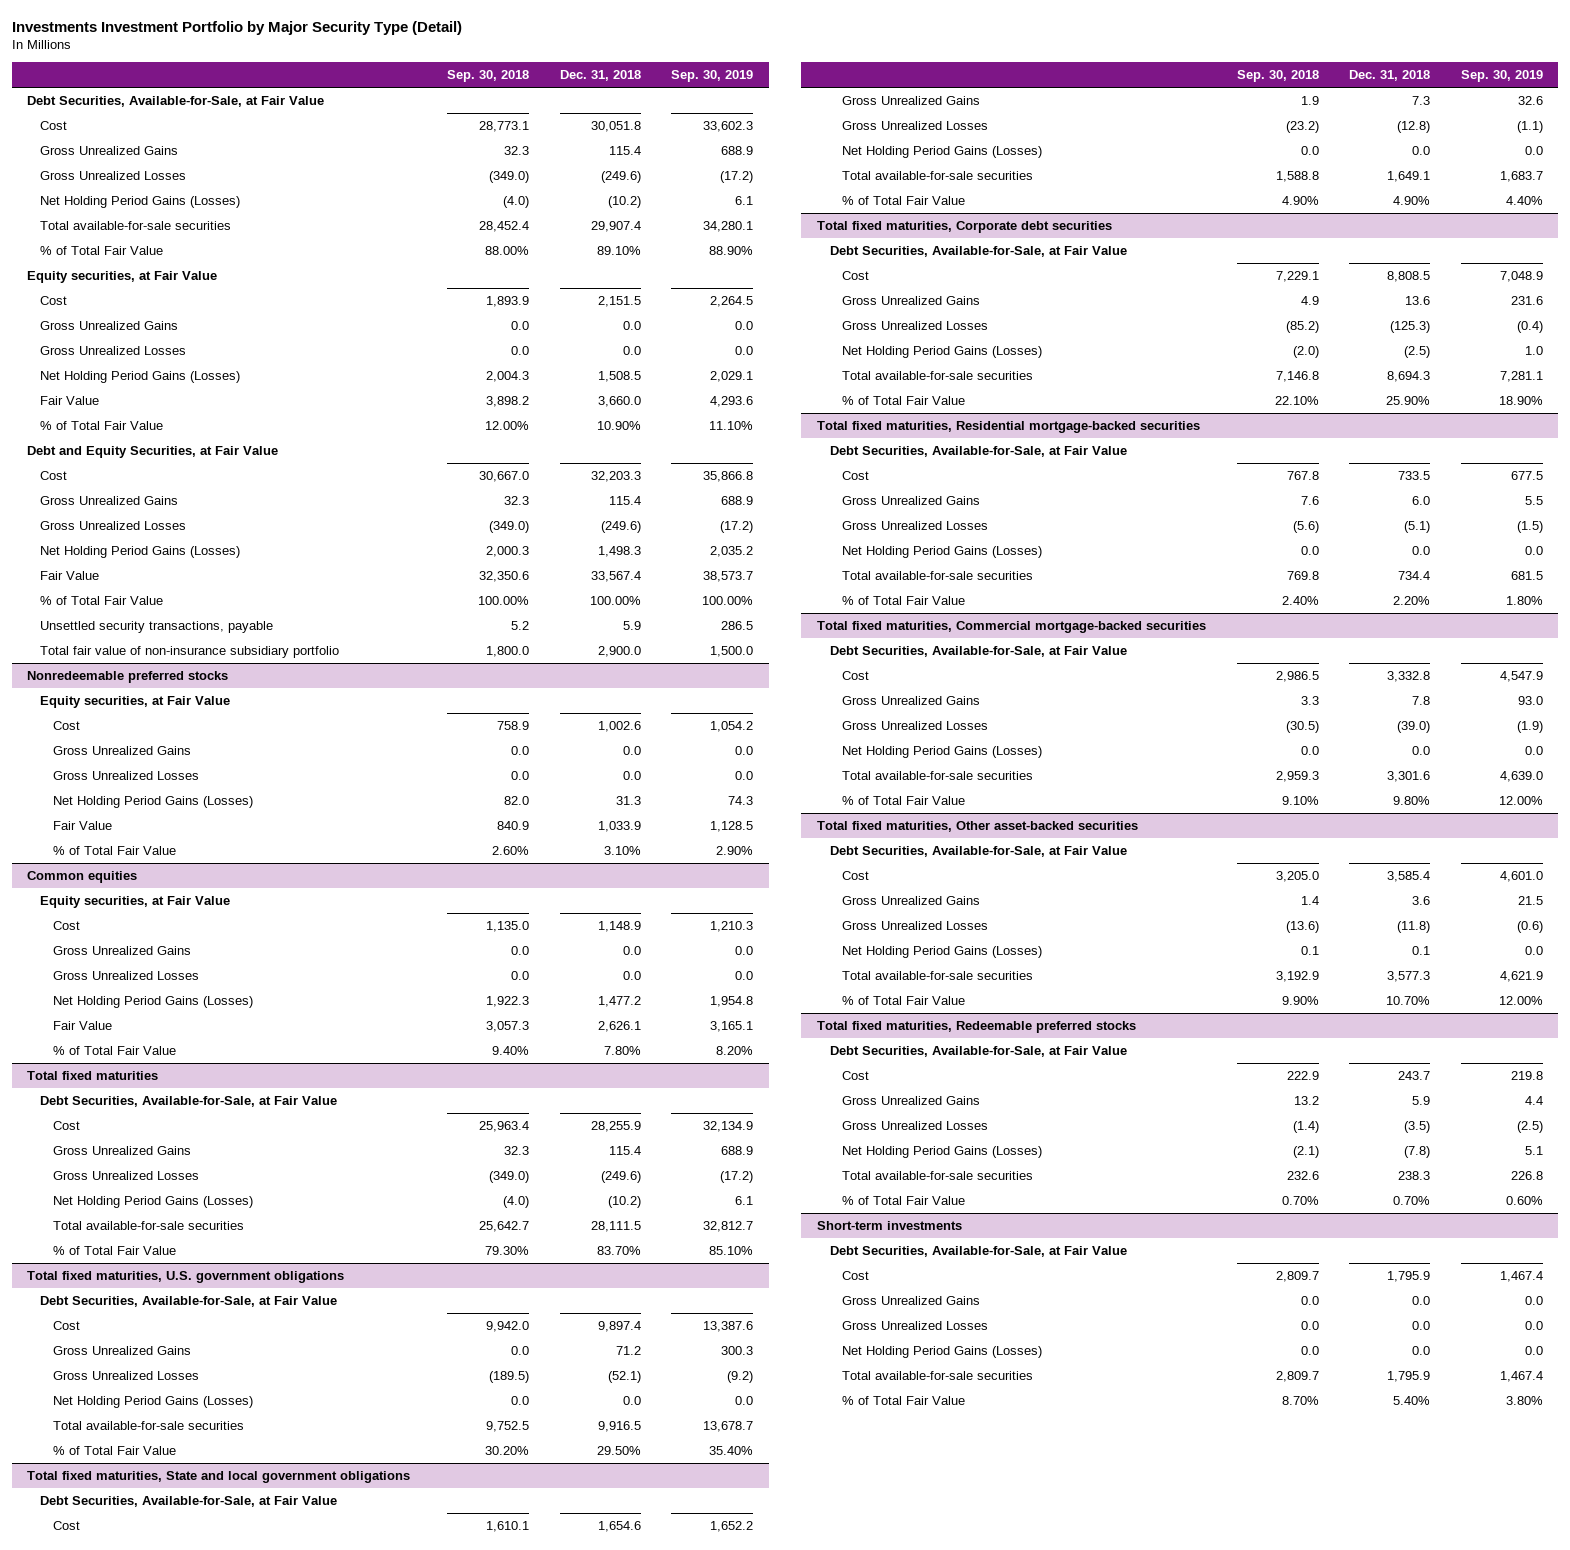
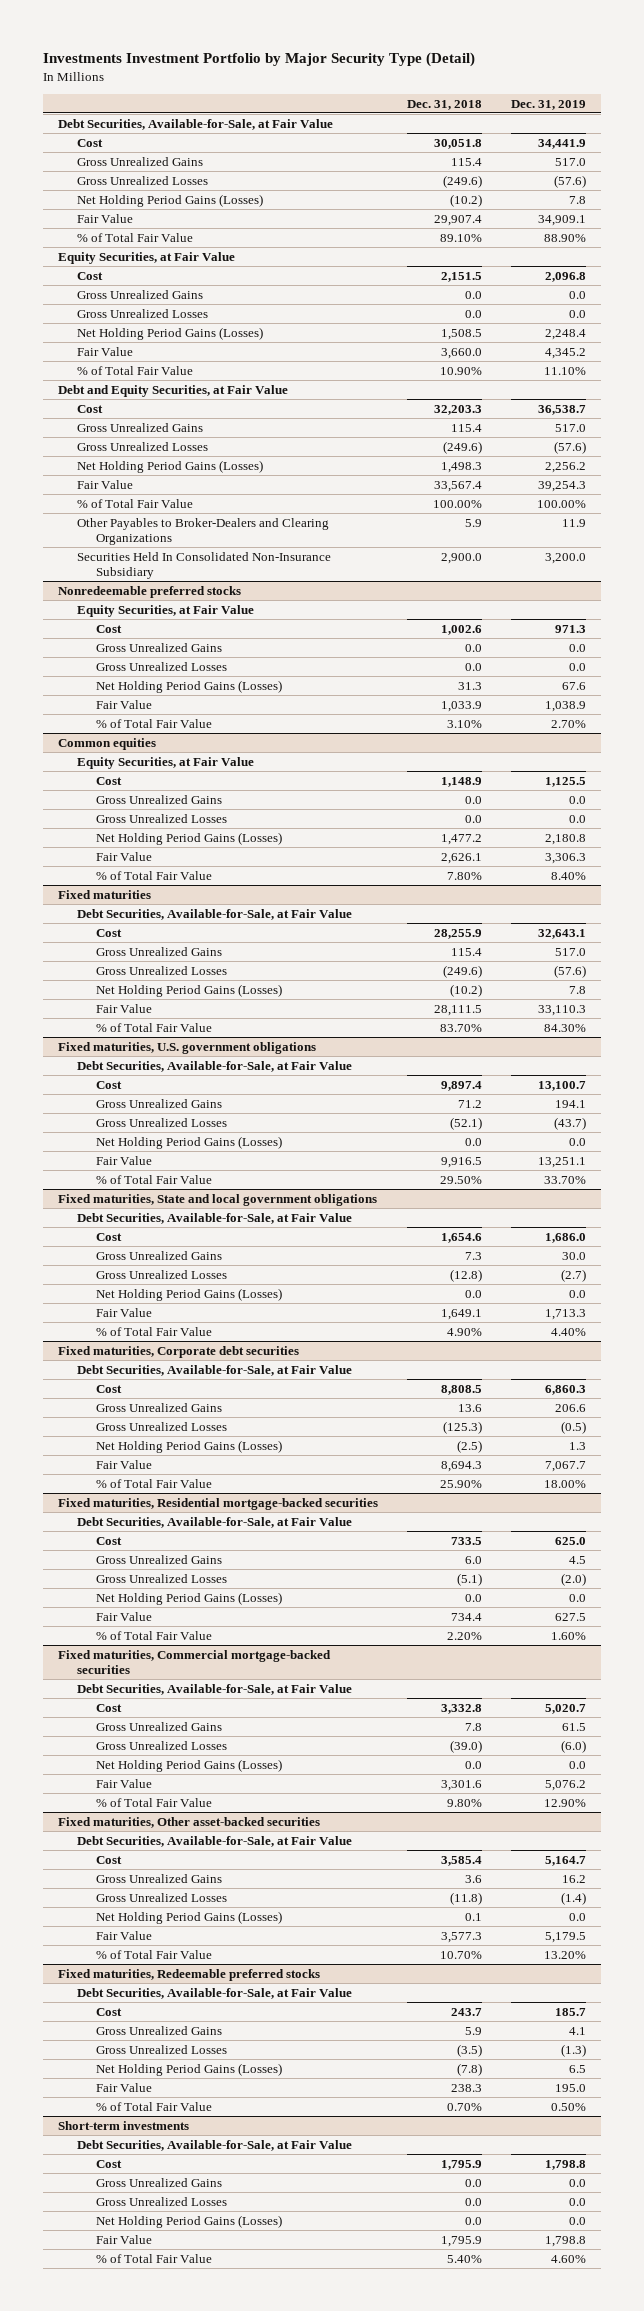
- | Sep. 30, 2018 | Dec. 31, 2018 | Sep. 30, 2019
+ | Dec. 31, 2018 | Dec. 31, 2019
- Total available-for-sale securities | 28,452.4 | 29,907.4 | 34,280.1
+ Fair Value | 29,907.4 | 34,909.1
- Equity securities, at Fair Value
+ Equity Securities, at Fair Value
- Unsettled security transactions, payable | 5.2 | 5.9 | 286.5
- Total fair value of non-insurance subsidiary portfolio | 1,800.0 | 2,900.0 | 1,500.0
+ Other Payables to Broker-Dealers and Clearing Organizations | 5.9 | 11.9
+ Securities Held In Consolidated Non-Insurance Subsidiary | 2,900.0 | 3,200.0
@ Nonredeemable preferred stocks
- Equity securities, at Fair Value
+ Equity Securities, at Fair Value
@ Common equities
- Equity securities, at Fair Value
+ Equity Securities, at Fair Value
- Total fixed maturities
+ Fixed maturities
- Total available-for-sale securities | 25,642.7 | 28,111.5 | 32,812.7
+ Fair Value | 28,111.5 | 33,110.3
- Total fixed maturities, U.S. government obligations
+ Fixed maturities, U.S. government obligations
- Total available-for-sale securities | 9,752.5 | 9,916.5 | 13,678.7
+ Fair Value | 9,916.5 | 13,251.1
- Total fixed maturities, State and local government obligations
+ Fixed maturities, State and local government obligations
- Total available-for-sale securities | 1,588.8 | 1,649.1 | 1,683.7
+ Fair Value | 1,649.1 | 1,713.3
- Total fixed maturities, Corporate debt securities
+ Fixed maturities, Corporate debt securities
- Total available-for-sale securities | 7,146.8 | 8,694.3 | 7,281.1
+ Fair Value | 8,694.3 | 7,067.7
- Total fixed maturities, Residential mortgage-backed securities
+ Fixed maturities, Residential mortgage-backed securities
- Total available-for-sale securities | 769.8 | 734.4 | 681.5
+ Fair Value | 734.4 | 627.5
- Total fixed maturities, Commercial mortgage-backed securities
+ Fixed maturities, Commercial mortgage-backed securities
- Total available-for-sale securities | 2,959.3 | 3,301.6 | 4,639.0
+ Fair Value | 3,301.6 | 5,076.2
- Total fixed maturities, Other asset-backed securities
+ Fixed maturities, Other asset-backed securities
- Total available-for-sale securities | 3,192.9 | 3,577.3 | 4,621.9
+ Fair Value | 3,577.3 | 5,179.5
- Total fixed maturities, Redeemable preferred stocks
+ Fixed maturities, Redeemable preferred stocks
- Total available-for-sale securities | 232.6 | 238.3 | 226.8
+ Fair Value | 238.3 | 195.0
@ Short-term investments
- Total available-for-sale securities | 2,809.7 | 1,795.9 | 1,467.4
+ Fair Value | 1,795.9 | 1,798.8

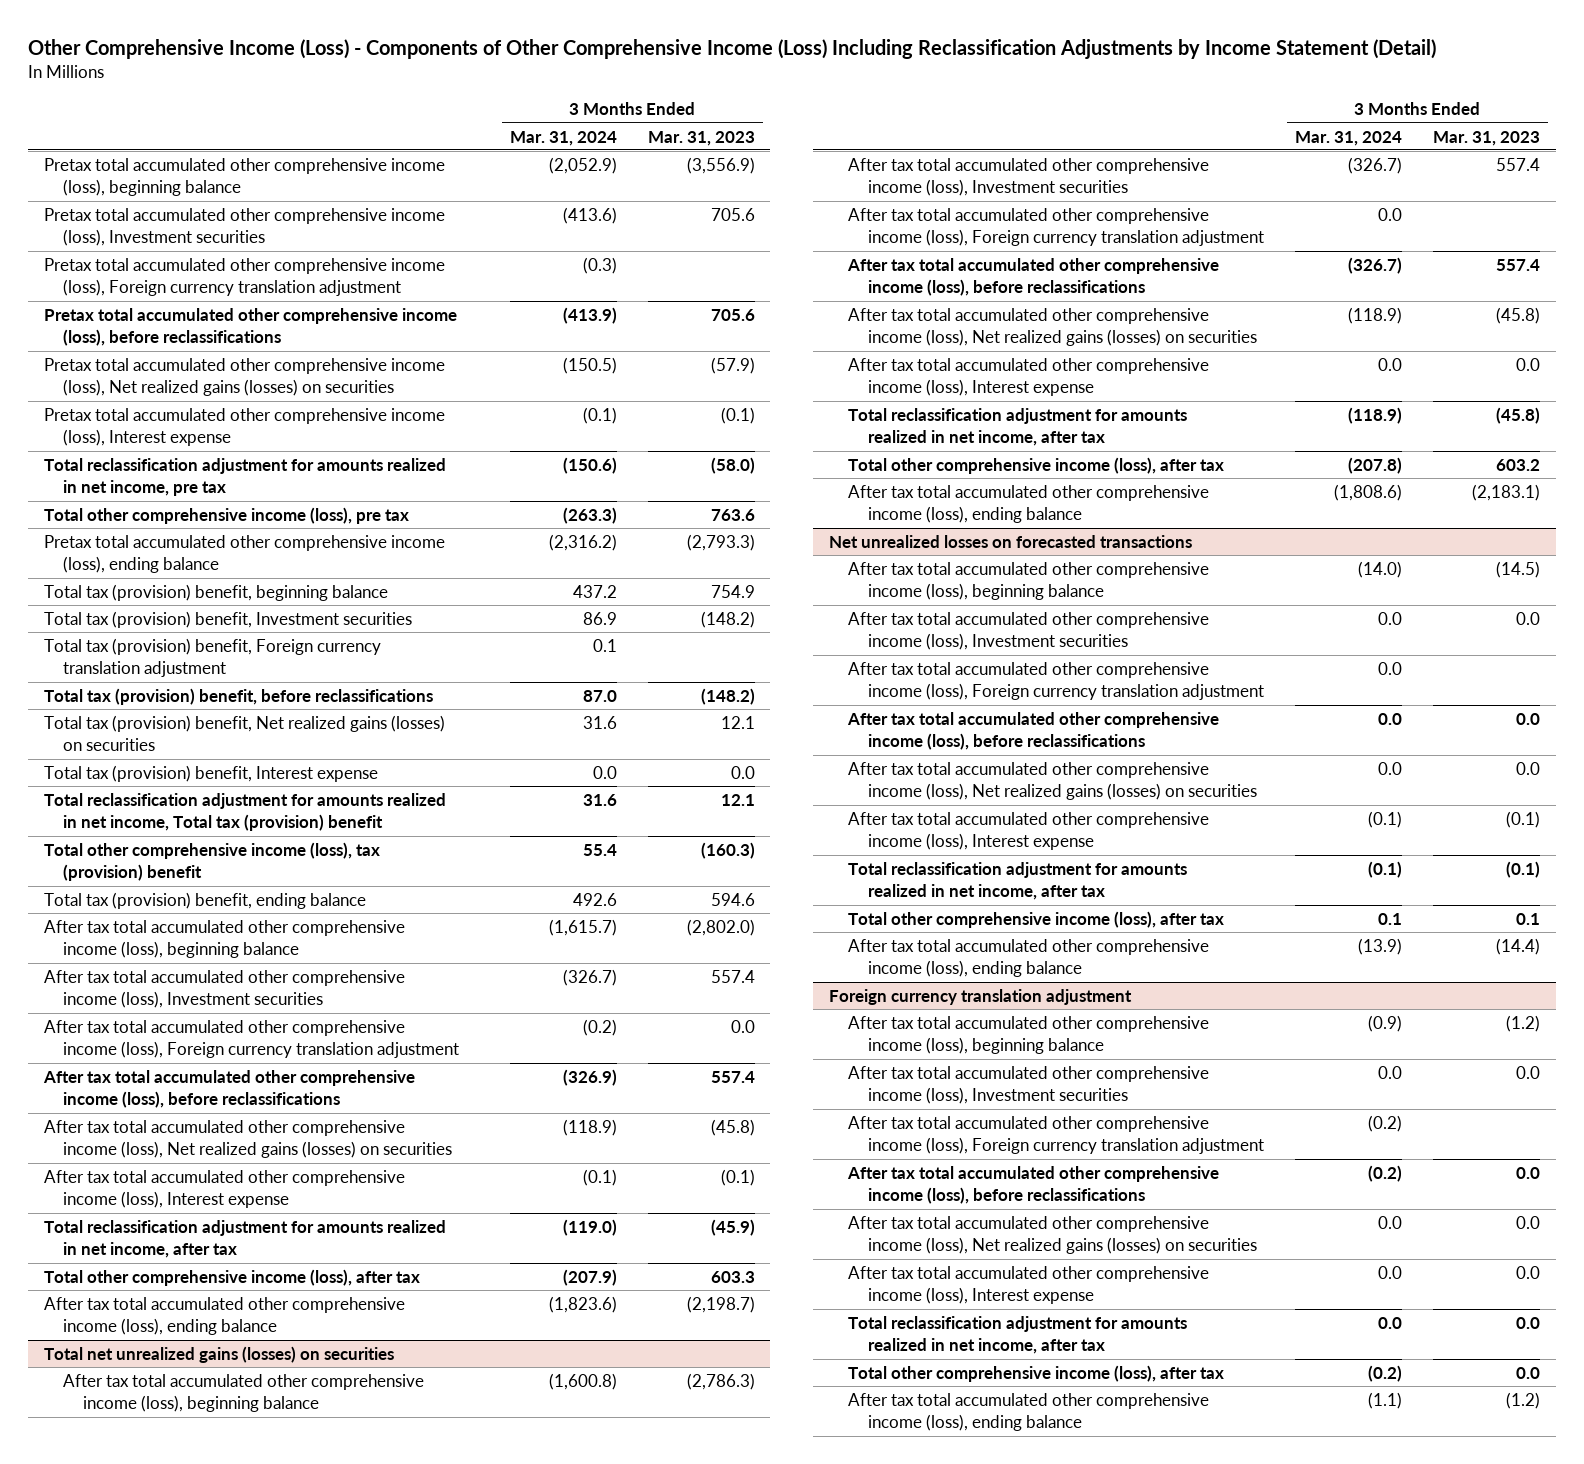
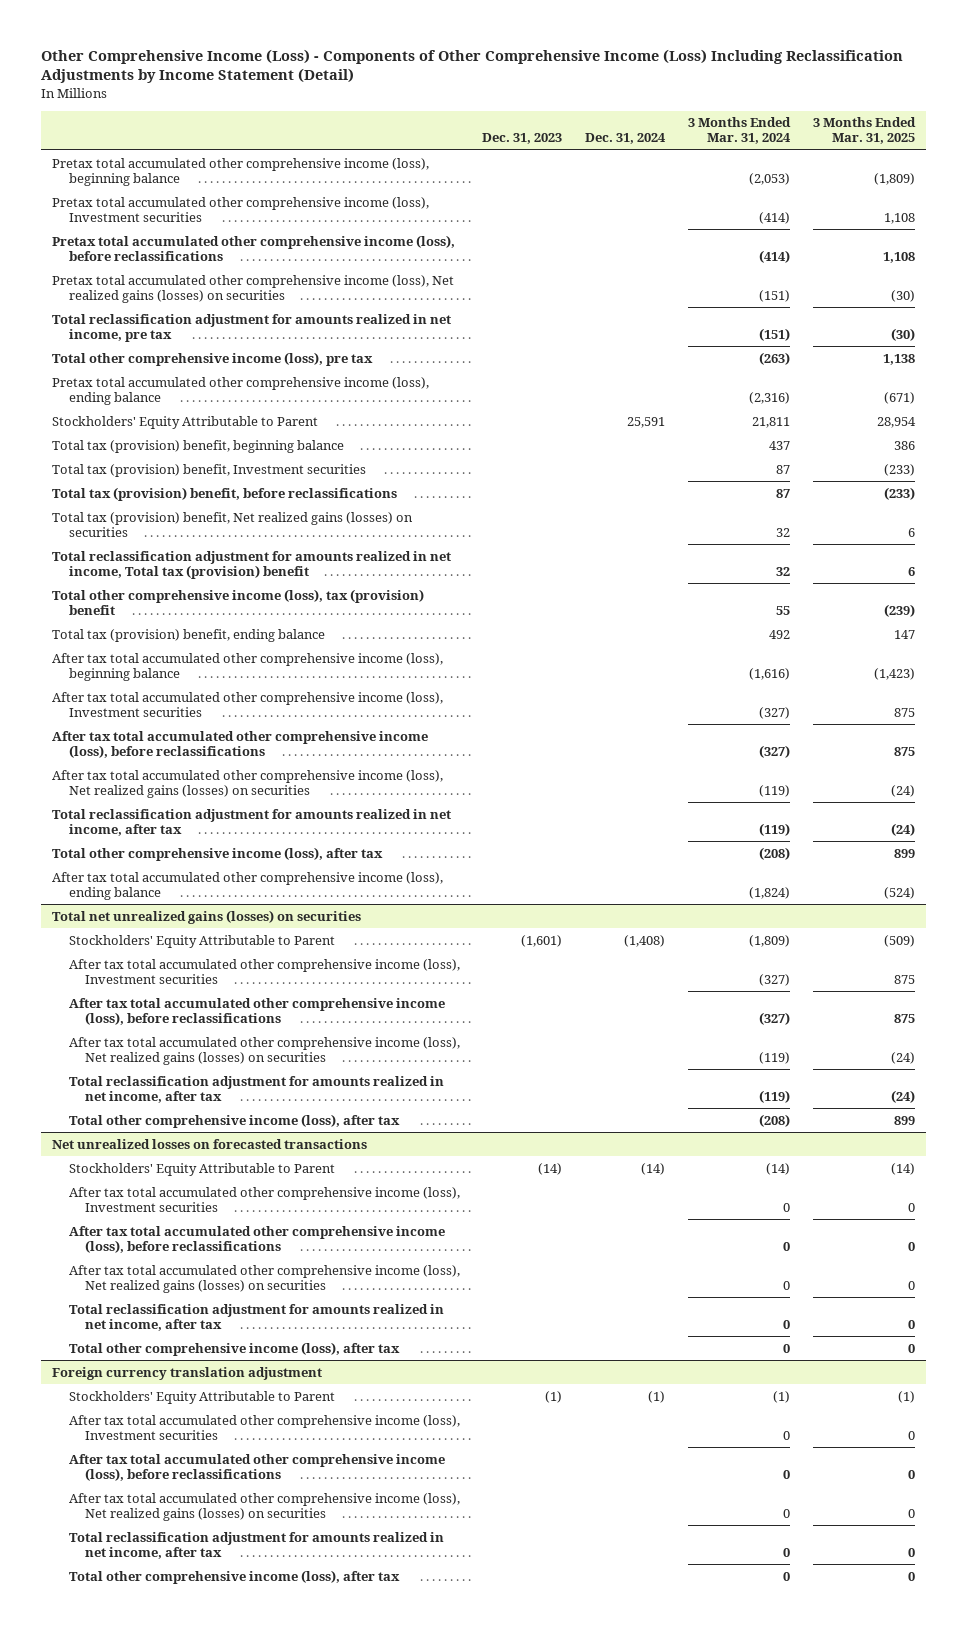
- | 3 Months Ended Mar. 31, 2024 | 3 Months Ended Mar. 31, 2023
+ | Dec. 31, 2023 | Dec. 31, 2024 | 3 Months Ended Mar. 31, 2024 | 3 Months Ended Mar. 31, 2025
- Pretax total accumulated other comprehensive income (loss), beginning balance | (2,052.9) | (3,556.9)
- Pretax total accumulated other comprehensive income (loss), Investment securities | (413.6) | 705.6
- Pretax total accumulated other comprehensive income (loss), Foreign currency translation adjustment | (0.3) |
- Pretax total accumulated other comprehensive income (loss), before reclassifications | (413.9) | 705.6
- Pretax total accumulated other comprehensive income (loss), Net realized gains (losses) on securities | (150.5) | (57.9)
- Pretax total accumulated other comprehensive income (loss), Interest expense | (0.1) | (0.1)
- Total reclassification adjustment for amounts realized in net income, pre tax | (150.6) | (58.0)
- Total other comprehensive income (loss), pre tax | (263.3) | 763.6
- Pretax total accumulated other comprehensive income (loss), ending balance | (2,316.2) | (2,793.3)
- Total tax (provision) benefit, beginning balance | 437.2 | 754.9
- Total tax (provision) benefit, Investment securities | 86.9 | (148.2)
- Total tax (provision) benefit, Foreign currency translation adjustment | 0.1 |
- Total tax (provision) benefit, before reclassifications | 87.0 | (148.2)
- Total tax (provision) benefit, Net realized gains (losses) on securities | 31.6 | 12.1
- Total tax (provision) benefit, Interest expense | 0.0 | 0.0
- Total reclassification adjustment for amounts realized in net income, Total tax (provision) benefit | 31.6 | 12.1
- Total other comprehensive income (loss), tax (provision) benefit | 55.4 | (160.3)
- Total tax (provision) benefit, ending balance | 492.6 | 594.6
- After tax total accumulated other comprehensive income (loss), beginning balance | (1,615.7) | (2,802.0)
- After tax total accumulated other comprehensive income (loss), Investment securities | (326.7) | 557.4
- After tax total accumulated other comprehensive income (loss), Foreign currency translation adjustment | (0.2) | 0.0
- After tax total accumulated other comprehensive income (loss), before reclassifications | (326.9) | 557.4
- After tax total accumulated other comprehensive income (loss), Net realized gains (losses) on securities | (118.9) | (45.8)
- After tax total accumulated other comprehensive income (loss), Interest expense | (0.1) | (0.1)
- Total reclassification adjustment for amounts realized in net income, after tax | (119.0) | (45.9)
- Total other comprehensive income (loss), after tax | (207.9) | 603.3
- After tax total accumulated other comprehensive income (loss), ending balance | (1,823.6) | (2,198.7)
+ Pretax total accumulated other comprehensive income (loss), beginning balance | | | (2,053) | (1,809)
+ Pretax total accumulated other comprehensive income (loss), Investment securities | | | (414) | 1,108
+ Pretax total accumulated other comprehensive income (loss), before reclassifications | | | (414) | 1,108
+ Pretax total accumulated other comprehensive income (loss), Net realized gains (losses) on securities | | | (151) | (30)
+ Total reclassification adjustment for amounts realized in net income, pre tax | | | (151) | (30)
+ Total other comprehensive income (loss), pre tax | | | (263) | 1,138
+ Pretax total accumulated other comprehensive income (loss), ending balance | | | (2,316) | (671)
+ Stockholders' Equity Attributable to Parent | | 25,591 | 21,811 | 28,954
+ Total tax (provision) benefit, beginning balance | | | 437 | 386
+ Total tax (provision) benefit, Investment securities | | | 87 | (233)
+ Total tax (provision) benefit, before reclassifications | | | 87 | (233)
+ Total tax (provision) benefit, Net realized gains (losses) on securities | | | 32 | 6
+ Total reclassification adjustment for amounts realized in net income, Total tax (provision) benefit | | | 32 | 6
+ Total other comprehensive income (loss), tax (provision) benefit | | | 55 | (239)
+ Total tax (provision) benefit, ending balance | | | 492 | 147
+ After tax total accumulated other comprehensive income (loss), beginning balance | | | (1,616) | (1,423)
+ After tax total accumulated other comprehensive income (loss), Investment securities | | | (327) | 875
+ After tax total accumulated other comprehensive income (loss), before reclassifications | | | (327) | 875
+ After tax total accumulated other comprehensive income (loss), Net realized gains (losses) on securities | | | (119) | (24)
+ Total reclassification adjustment for amounts realized in net income, after tax | | | (119) | (24)
+ Total other comprehensive income (loss), after tax | | | (208) | 899
+ After tax total accumulated other comprehensive income (loss), ending balance | | | (1,824) | (524)
@ Total net unrealized gains (losses) on securities
- After tax total accumulated other comprehensive income (loss), beginning balance | (1,600.8) | (2,786.3)
- After tax total accumulated other comprehensive income (loss), Investment securities | (326.7) | 557.4
- After tax total accumulated other comprehensive income (loss), Foreign currency translation adjustment | 0.0 |
- After tax total accumulated other comprehensive income (loss), before reclassifications | (326.7) | 557.4
- After tax total accumulated other comprehensive income (loss), Net realized gains (losses) on securities | (118.9) | (45.8)
- After tax total accumulated other comprehensive income (loss), Interest expense | 0.0 | 0.0
- Total reclassification adjustment for amounts realized in net income, after tax | (118.9) | (45.8)
- Total other comprehensive income (loss), after tax | (207.8) | 603.2
- After tax total accumulated other comprehensive income (loss), ending balance | (1,808.6) | (2,183.1)
+ Stockholders' Equity Attributable to Parent | (1,601) | (1,408) | (1,809) | (509)
+ After tax total accumulated other comprehensive income (loss), Investment securities | | | (327) | 875
+ After tax total accumulated other comprehensive income (loss), before reclassifications | | | (327) | 875
+ After tax total accumulated other comprehensive income (loss), Net realized gains (losses) on securities | | | (119) | (24)
+ Total reclassification adjustment for amounts realized in net income, after tax | | | (119) | (24)
+ Total other comprehensive income (loss), after tax | | | (208) | 899
@ Net unrealized losses on forecasted transactions
- After tax total accumulated other comprehensive income (loss), beginning balance | (14.0) | (14.5)
- After tax total accumulated other comprehensive income (loss), Investment securities | 0.0 | 0.0
- After tax total accumulated other comprehensive income (loss), Foreign currency translation adjustment | 0.0 |
- After tax total accumulated other comprehensive income (loss), before reclassifications | 0.0 | 0.0
- After tax total accumulated other comprehensive income (loss), Net realized gains (losses) on securities | 0.0 | 0.0
- After tax total accumulated other comprehensive income (loss), Interest expense | (0.1) | (0.1)
- Total reclassification adjustment for amounts realized in net income, after tax | (0.1) | (0.1)
- Total other comprehensive income (loss), after tax | 0.1 | 0.1
- After tax total accumulated other comprehensive income (loss), ending balance | (13.9) | (14.4)
+ Stockholders' Equity Attributable to Parent | (14) | (14) | (14) | (14)
+ After tax total accumulated other comprehensive income (loss), Investment securities | | | 0 | 0
+ After tax total accumulated other comprehensive income (loss), before reclassifications | | | 0 | 0
+ After tax total accumulated other comprehensive income (loss), Net realized gains (losses) on securities | | | 0 | 0
+ Total reclassification adjustment for amounts realized in net income, after tax | | | 0 | 0
+ Total other comprehensive income (loss), after tax | | | 0 | 0
@ Foreign currency translation adjustment
- After tax total accumulated other comprehensive income (loss), beginning balance | (0.9) | (1.2)
- After tax total accumulated other comprehensive income (loss), Investment securities | 0.0 | 0.0
- After tax total accumulated other comprehensive income (loss), Foreign currency translation adjustment | (0.2) |
- After tax total accumulated other comprehensive income (loss), before reclassifications | (0.2) | 0.0
- After tax total accumulated other comprehensive income (loss), Net realized gains (losses) on securities | 0.0 | 0.0
- After tax total accumulated other comprehensive income (loss), Interest expense | 0.0 | 0.0
- Total reclassification adjustment for amounts realized in net income, after tax | 0.0 | 0.0
- Total other comprehensive income (loss), after tax | (0.2) | 0.0
- After tax total accumulated other comprehensive income (loss), ending balance | (1.1) | (1.2)
+ Stockholders' Equity Attributable to Parent | (1) | (1) | (1) | (1)
+ After tax total accumulated other comprehensive income (loss), Investment securities | | | 0 | 0
+ After tax total accumulated other comprehensive income (loss), before reclassifications | | | 0 | 0
+ After tax total accumulated other comprehensive income (loss), Net realized gains (losses) on securities | | | 0 | 0
+ Total reclassification adjustment for amounts realized in net income, after tax | | | 0 | 0
+ Total other comprehensive income (loss), after tax | | | 0 | 0

